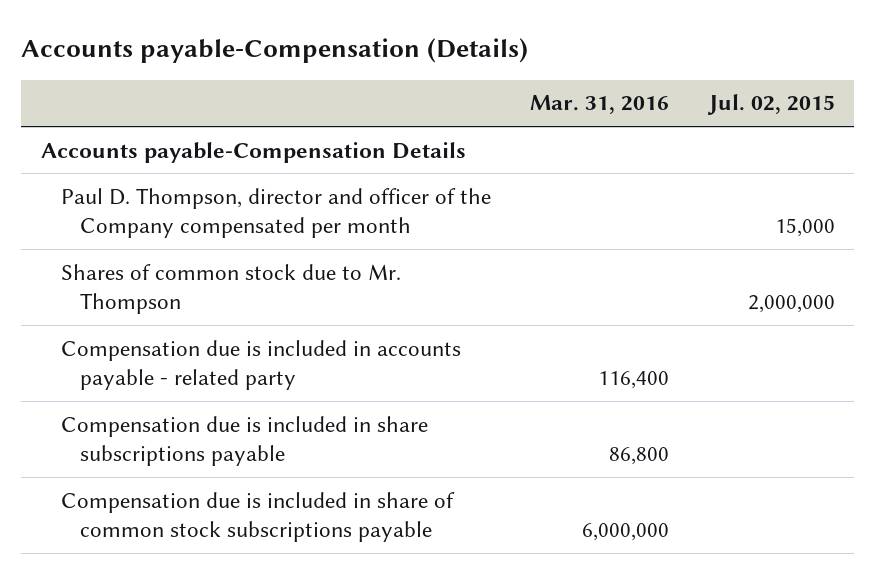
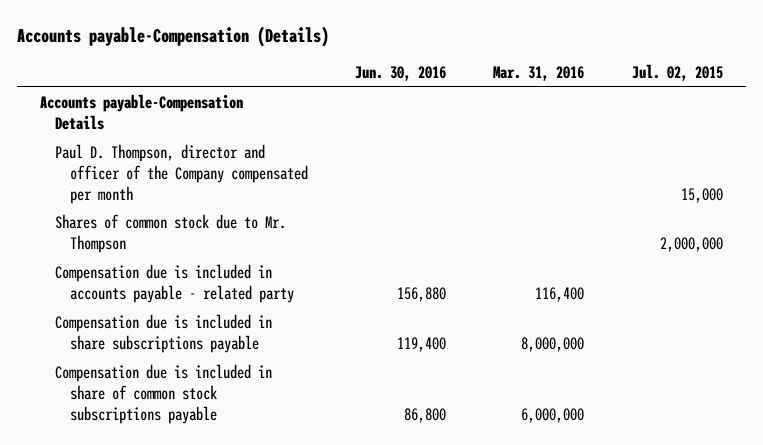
- | Mar. 31, 2016 | Jul. 02, 2015
+ | Jun. 30, 2016 | Mar. 31, 2016 | Jul. 02, 2015
- Compensation due is included in share subscriptions payable | 86,800 |
+ Compensation due is included in share subscriptions payable | 119,400 | 8,000,000 |

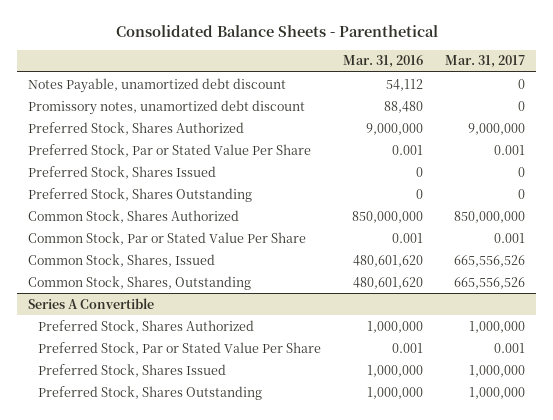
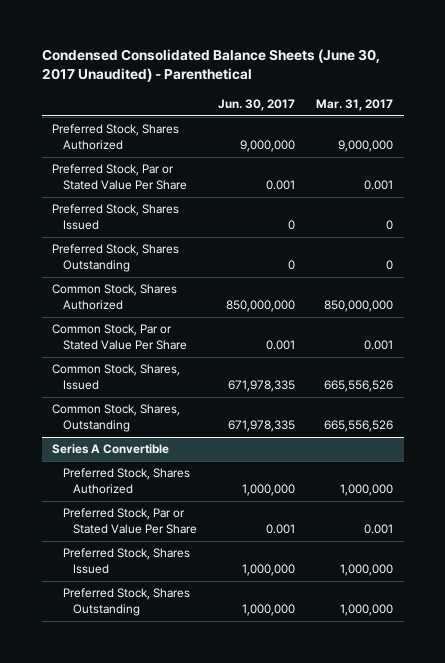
- Consolidated Balance Sheets - Parenthetical
+ Condensed Consolidated Balance Sheets (June 30, 2017 Unaudited) - Parenthetical
- | Mar. 31, 2016 | Mar. 31, 2017
+ | Jun. 30, 2017 | Mar. 31, 2017
- Notes Payable, unamortized debt discount | 54,112 | 0
- Promissory notes, unamortized debt discount | 88,480 | 0

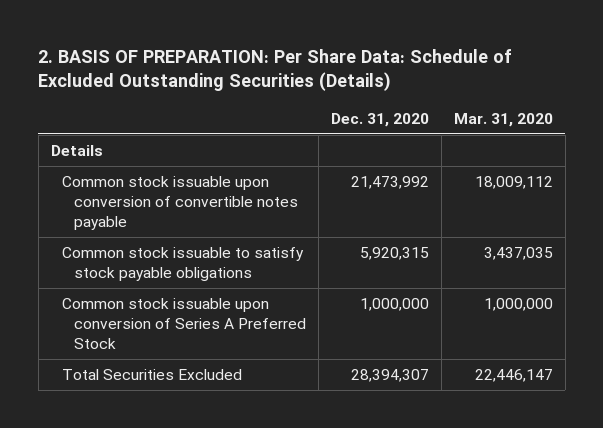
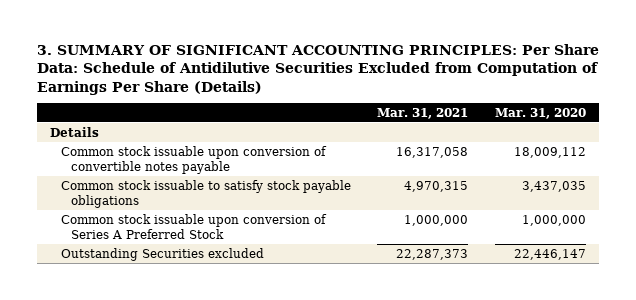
- 2. BASIS OF PREPARATION: Per Share Data: Schedule of Excluded Outstanding Securities (Details)
+ 3. SUMMARY OF SIGNIFICANT ACCOUNTING PRINCIPLES: Per Share Data: Schedule of Antidilutive Securities Excluded from Computation of Earnings Per Share (Details)
- | Dec. 31, 2020 | Mar. 31, 2020
+ | Mar. 31, 2021 | Mar. 31, 2020
- Total Securities Excluded | 28,394,307 | 22,446,147
+ Outstanding Securities excluded | 22,287,373 | 22,446,147

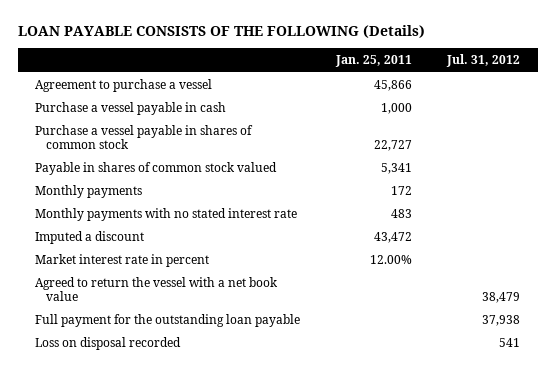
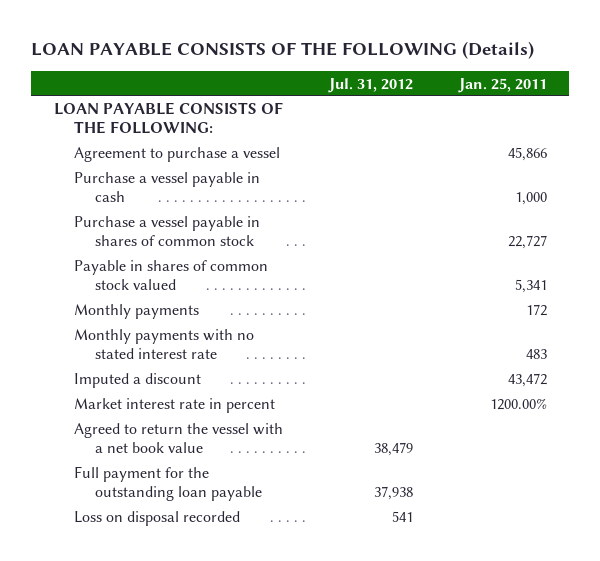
- | Jan. 25, 2011 | Jul. 31, 2012
+ | Jul. 31, 2012 | Jan. 25, 2011
+ LOAN PAYABLE CONSISTS OF THE FOLLOWING:
- Market interest rate in percent | 12.00% |
+ Market interest rate in percent | | 1200.00%

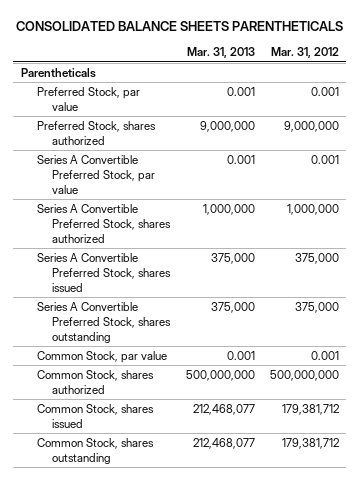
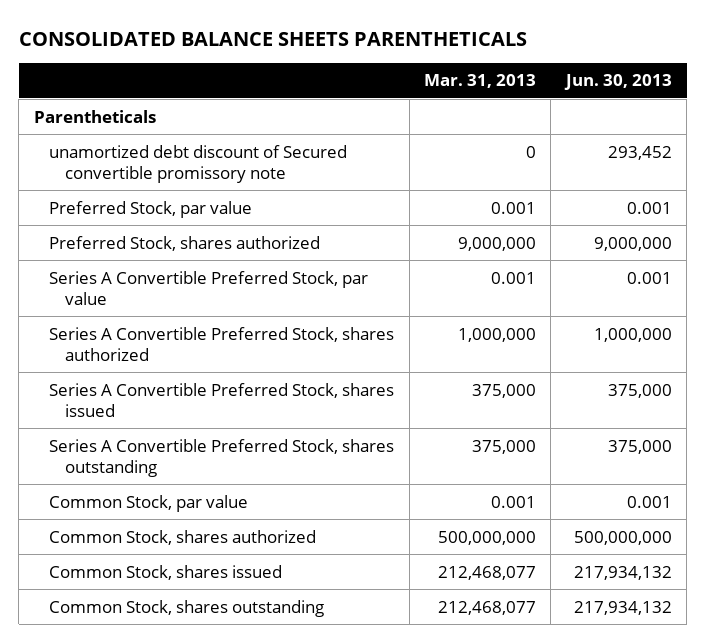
- | Mar. 31, 2013 | Mar. 31, 2012
+ | Mar. 31, 2013 | Jun. 30, 2013
+ unamortized debt discount of Secured convertible promissory note | 0 | 293,452

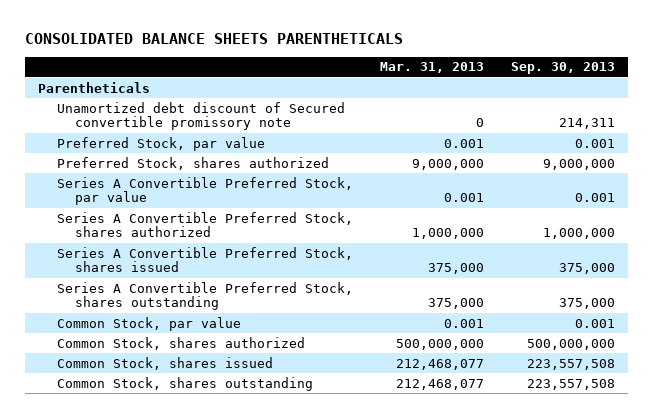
- | Mar. 31, 2013 | Jun. 30, 2013
+ | Mar. 31, 2013 | Sep. 30, 2013
- unamortized debt discount of Secured convertible promissory note | 0 | 293,452
+ Unamortized debt discount of Secured convertible promissory note | 0 | 214,311

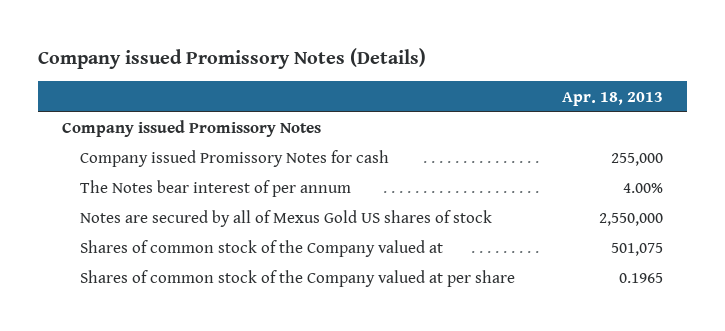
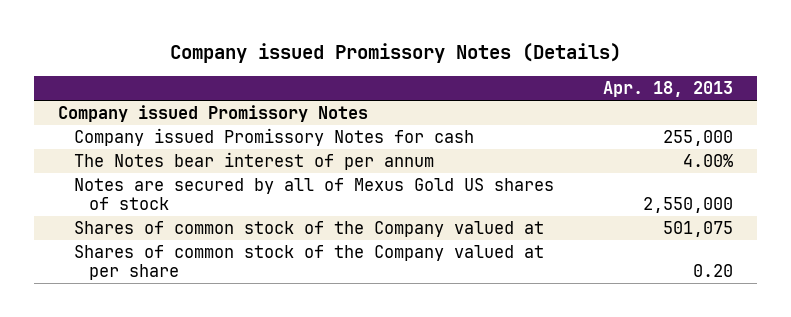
- Shares of common stock of the Company valued at per share | 0.1965
+ Shares of common stock of the Company valued at per share | 0.20

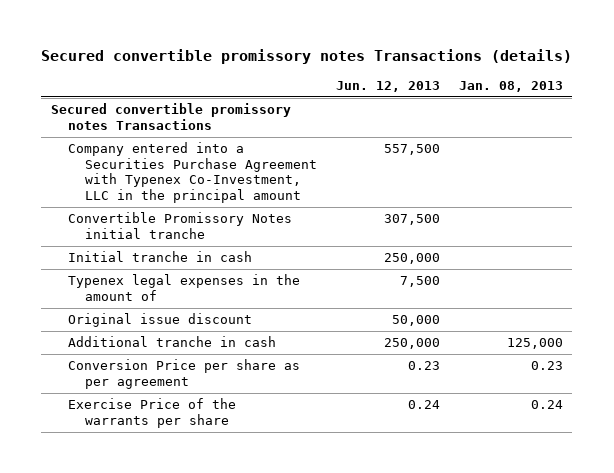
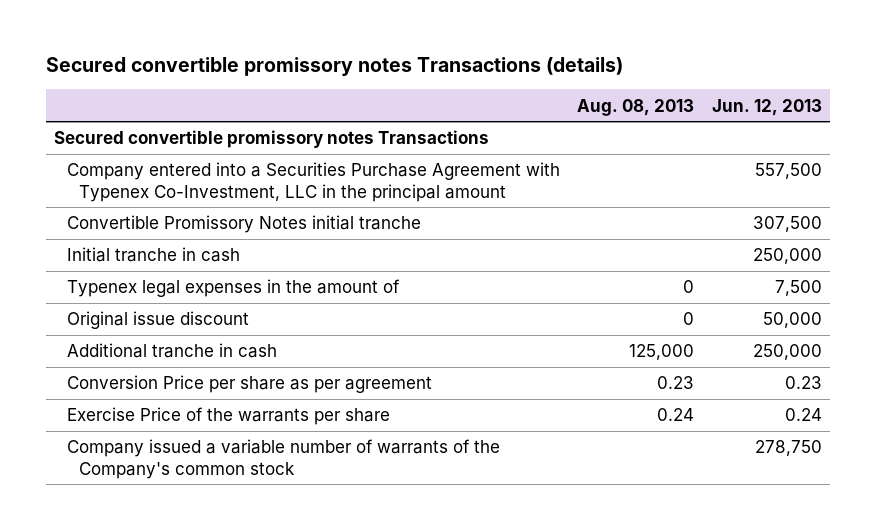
- | Jun. 12, 2013 | Jan. 08, 2013
+ | Aug. 08, 2013 | Jun. 12, 2013
+ Company issued a variable number of warrants of the Company's common stock | | 278,750

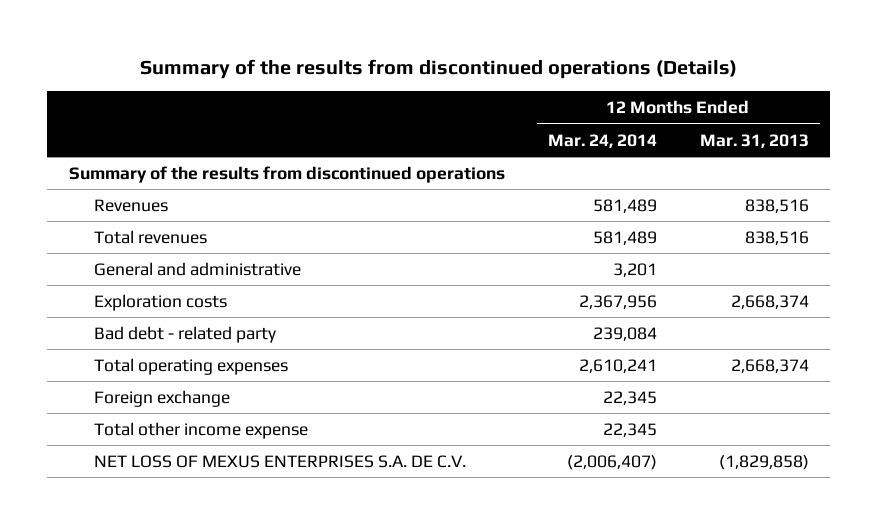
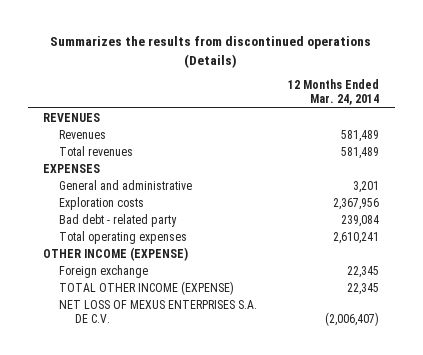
- Summary of the results from discontinued operations (Details)
+ Summarizes the results from discontinued operations (Details)
- | 12 Months Ended Mar. 24, 2014 | 12 Months Ended Mar. 31, 2013
+ | 12 Months Ended Mar. 24, 2014
- Summary of the results from discontinued operations
+ REVENUES
+ EXPENSES
+ OTHER INCOME (EXPENSE)
- Total other income expense | 22,345 |
+ TOTAL OTHER INCOME (EXPENSE) | 22,345

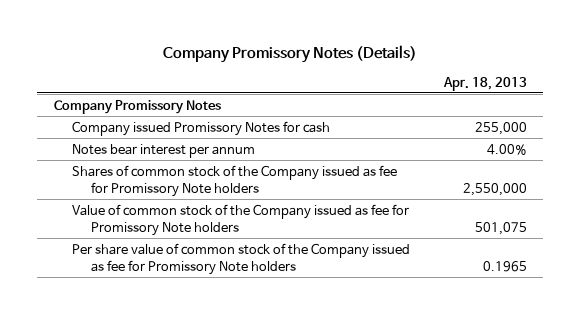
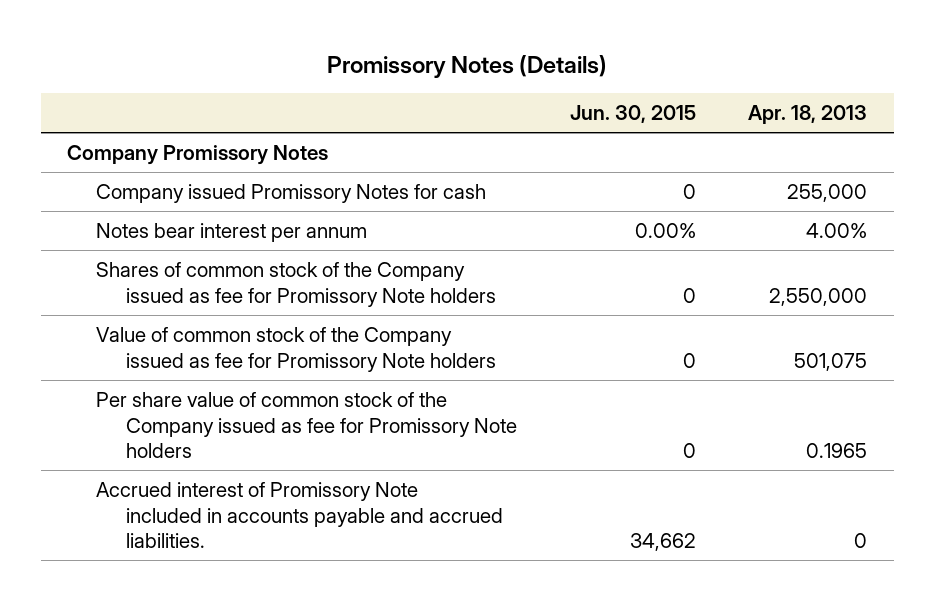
- Company Promissory Notes (Details)
+ Promissory Notes (Details)
- | Apr. 18, 2013
+ | Jun. 30, 2015 | Apr. 18, 2013
+ Accrued interest of Promissory Note included in accounts payable and accrued liabilities. | 34,662 | 0

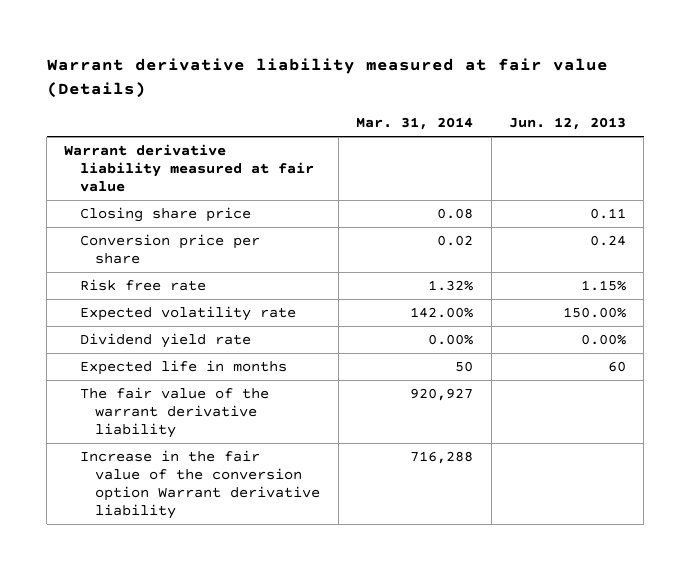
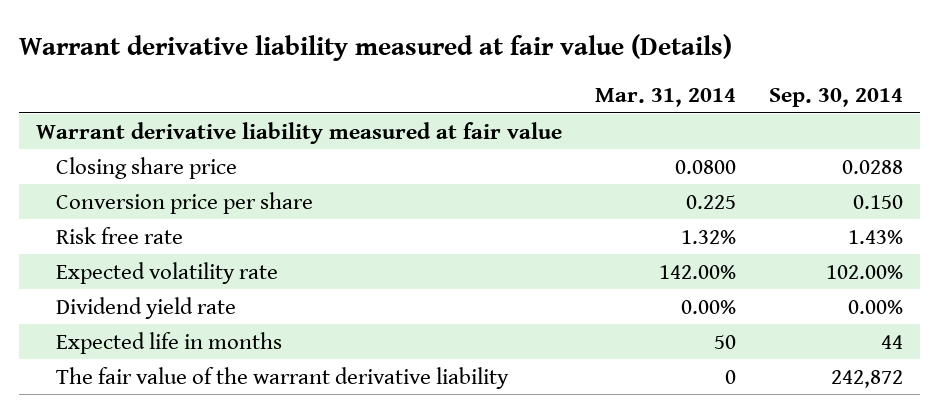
- | Mar. 31, 2014 | Jun. 12, 2013
+ | Mar. 31, 2014 | Sep. 30, 2014
- Closing share price | 0.08 | 0.11
- Conversion price per share | 0.02 | 0.24
+ Closing share price | 0.0800 | 0.0288
+ Conversion price per share | 0.225 | 0.150
- The fair value of the warrant derivative liability | 920,927 |
- Increase in the fair value of the conversion option Warrant derivative liability | 716,288 |
+ The fair value of the warrant derivative liability | 0 | 242,872

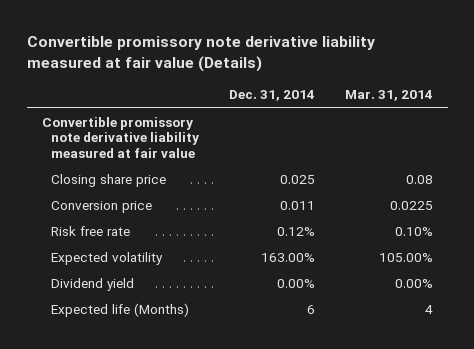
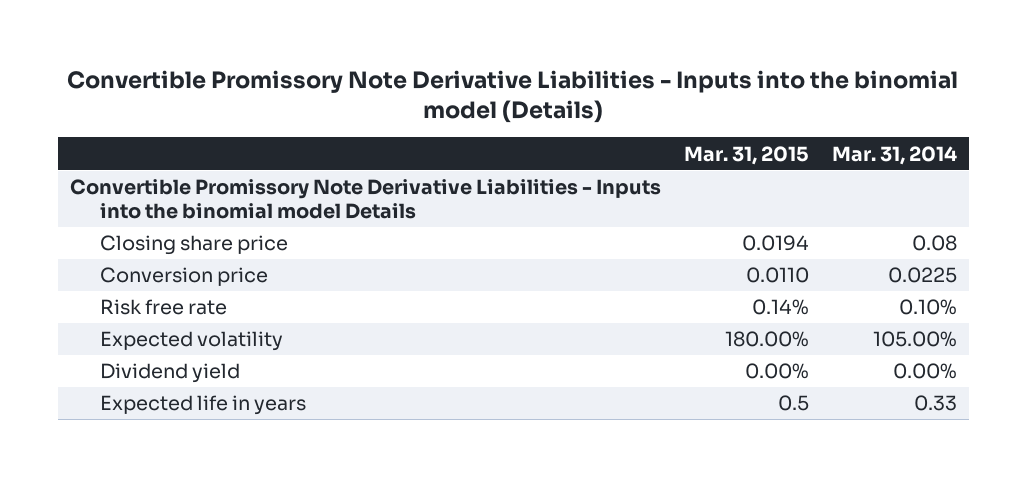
- Convertible promissory note derivative liability measured at fair value (Details)
+ Convertible Promissory Note Derivative Liabilities - Inputs into the binomial model (Details)
- | Dec. 31, 2014 | Mar. 31, 2014
+ | Mar. 31, 2015 | Mar. 31, 2014
- Convertible promissory note derivative liability measured at fair value
+ Convertible Promissory Note Derivative Liabilities - Inputs into the binomial model Details
- Expected life (Months) | 6 | 4
+ Expected life in years | 0.5 | 0.33

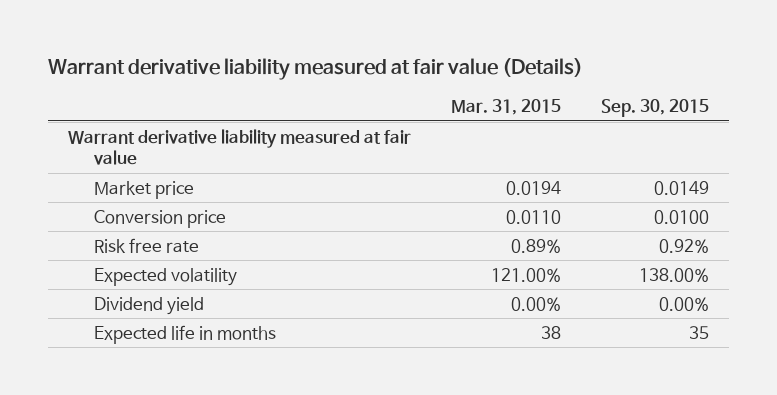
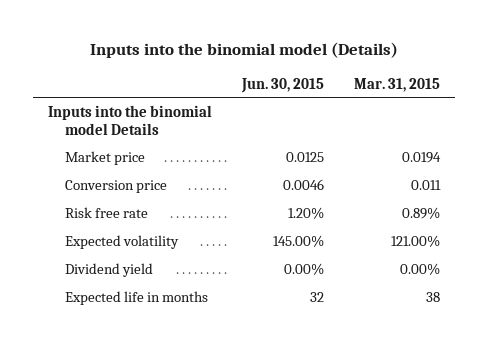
- Warrant derivative liability measured at fair value (Details)
+ Inputs into the binomial model (Details)
- | Mar. 31, 2015 | Sep. 30, 2015
+ | Jun. 30, 2015 | Mar. 31, 2015
- Warrant derivative liability measured at fair value
+ Inputs into the binomial model Details
- Conversion price | 0.0110 | 0.0100
+ Conversion price | 0.0046 | 0.011

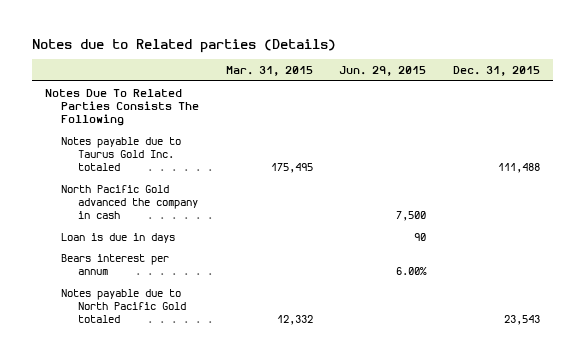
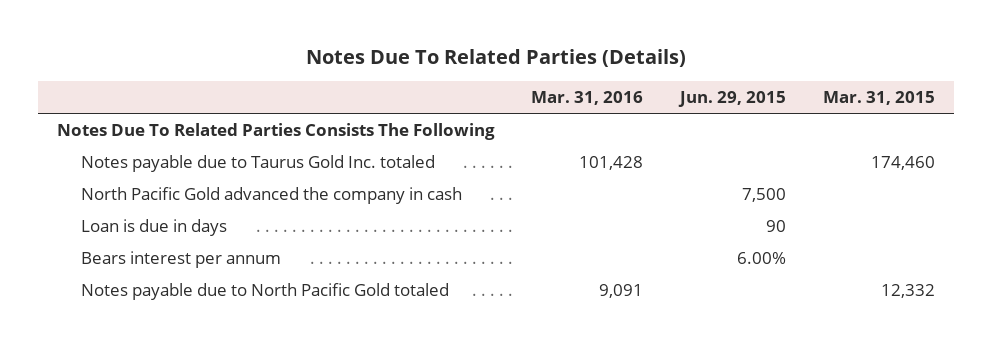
- Notes due to Related parties (Details)
+ Notes Due To Related Parties (Details)
- | Mar. 31, 2015 | Jun. 29, 2015 | Dec. 31, 2015
+ | Mar. 31, 2016 | Jun. 29, 2015 | Mar. 31, 2015
- Notes payable due to Taurus Gold Inc. totaled | 175,495 | | 111,488
+ Notes payable due to Taurus Gold Inc. totaled | 101,428 | | 174,460

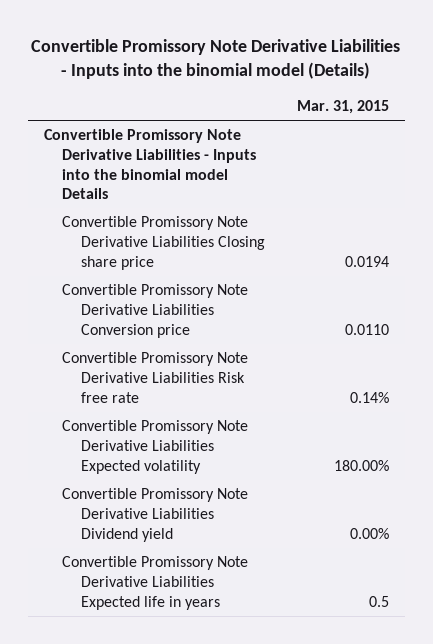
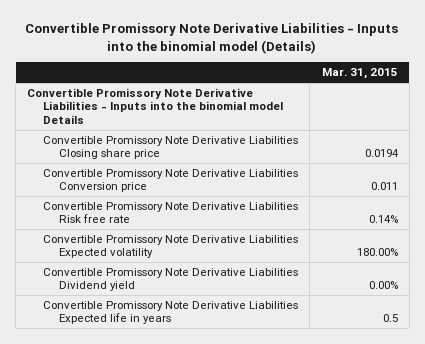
- Convertible Promissory Note Derivative Liabilities Conversion price | 0.0110
+ Convertible Promissory Note Derivative Liabilities Conversion price | 0.011

